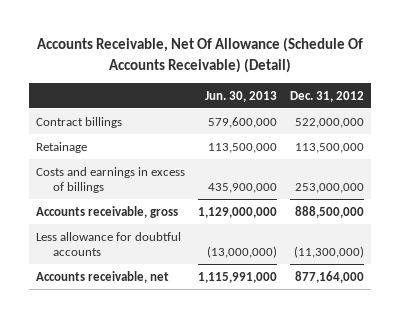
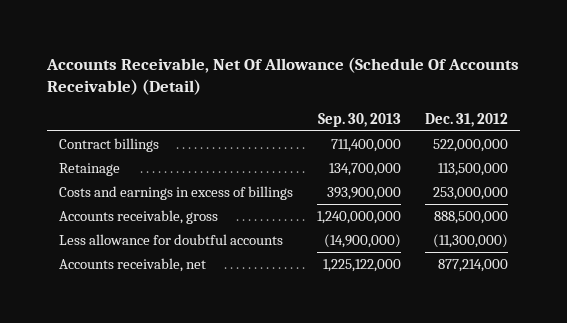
- | Jun. 30, 2013 | Dec. 31, 2012
+ | Sep. 30, 2013 | Dec. 31, 2012
- Accounts receivable, net | 1,115,991,000 | 877,164,000
+ Accounts receivable, net | 1,225,122,000 | 877,214,000

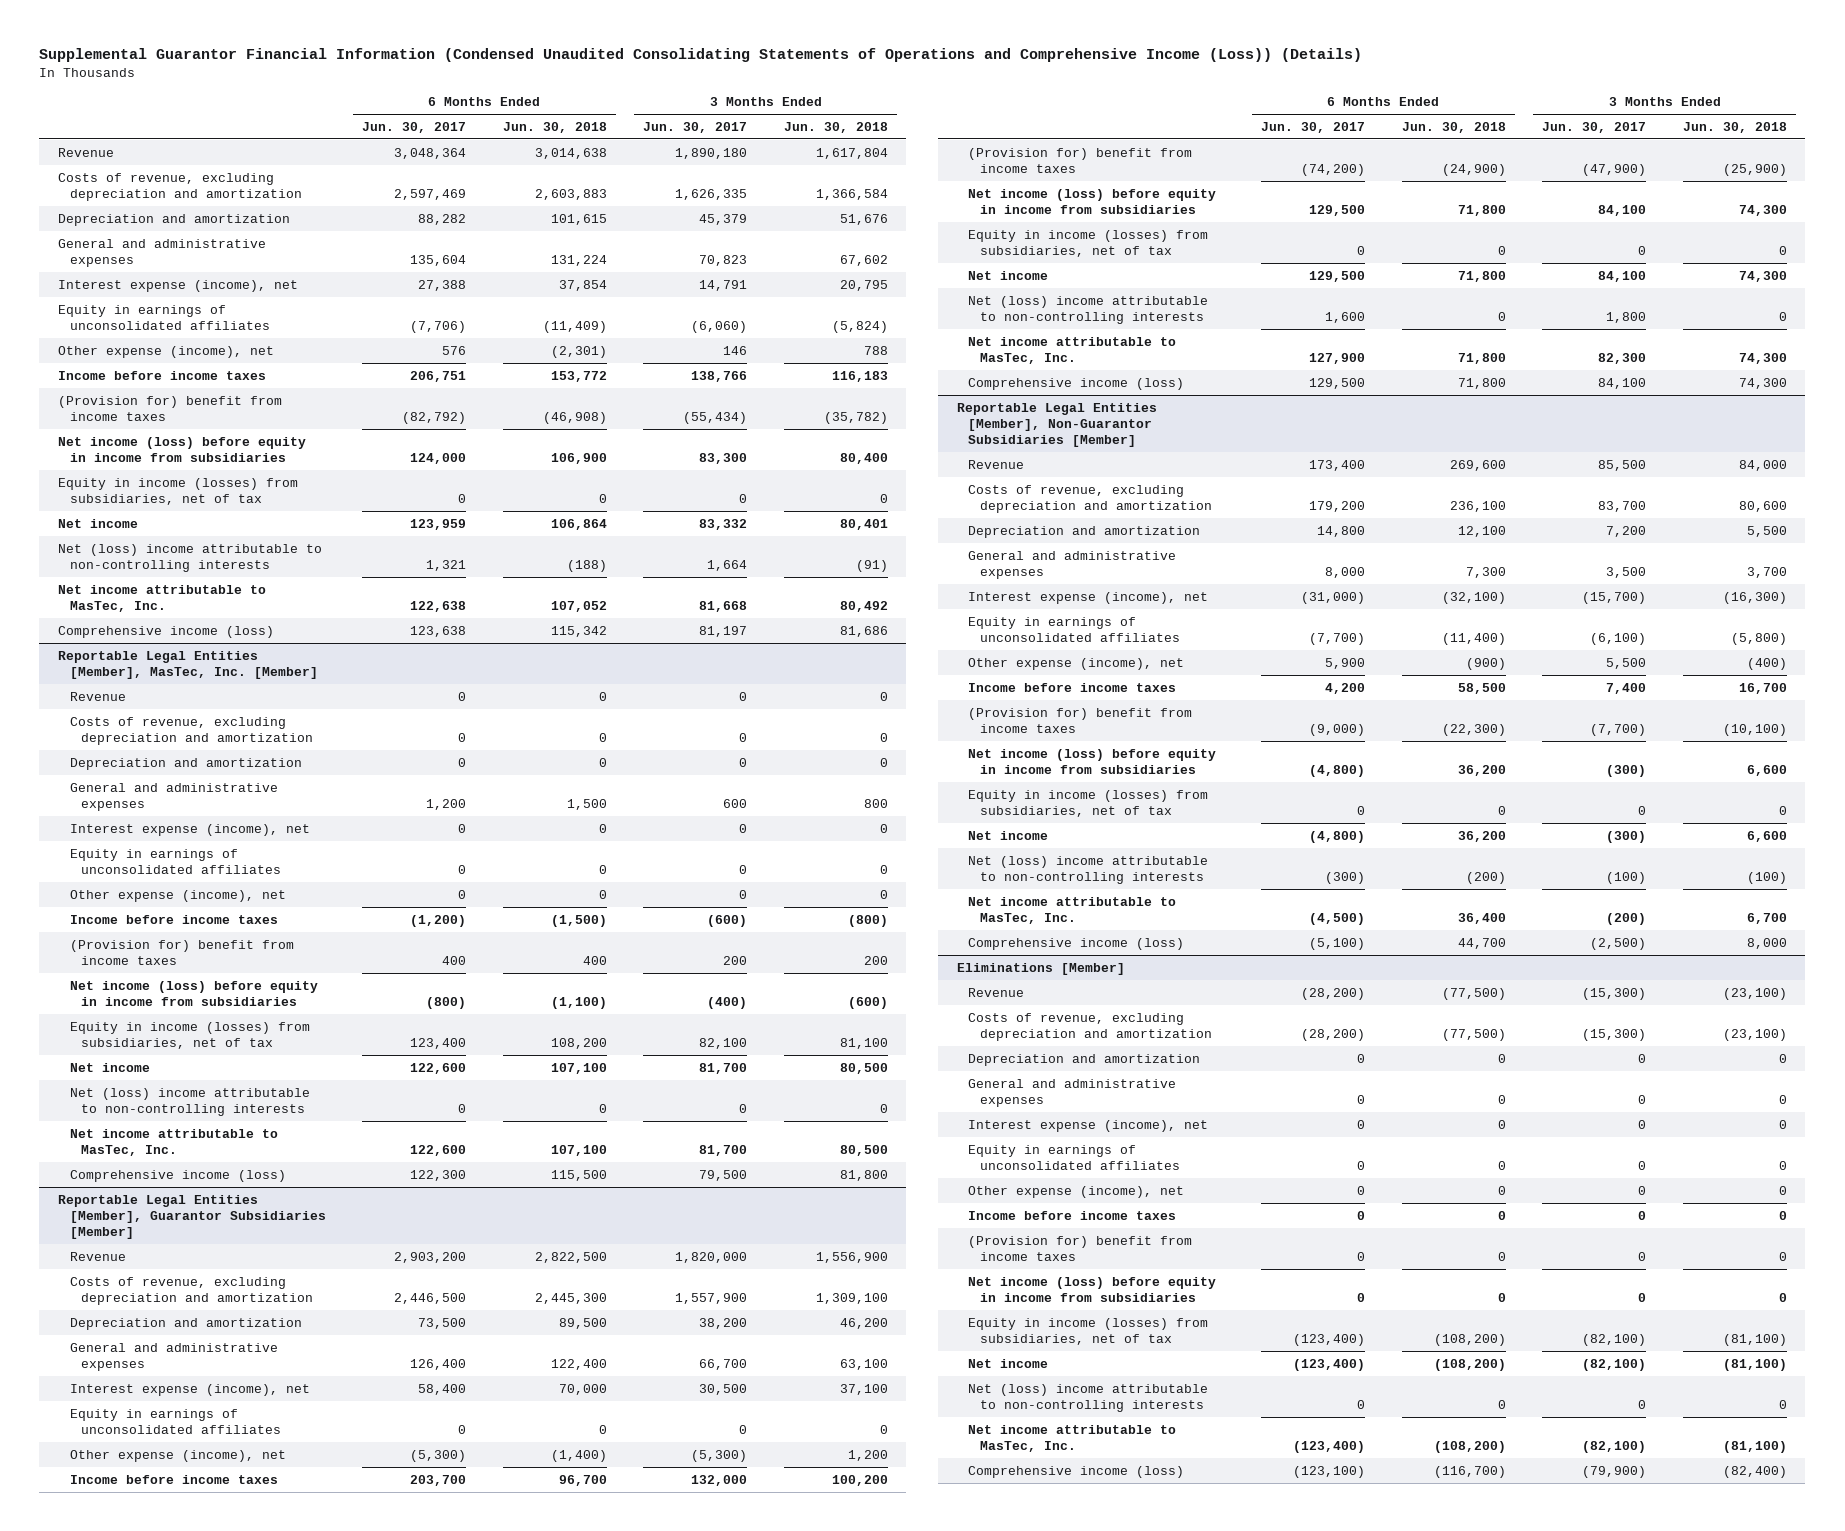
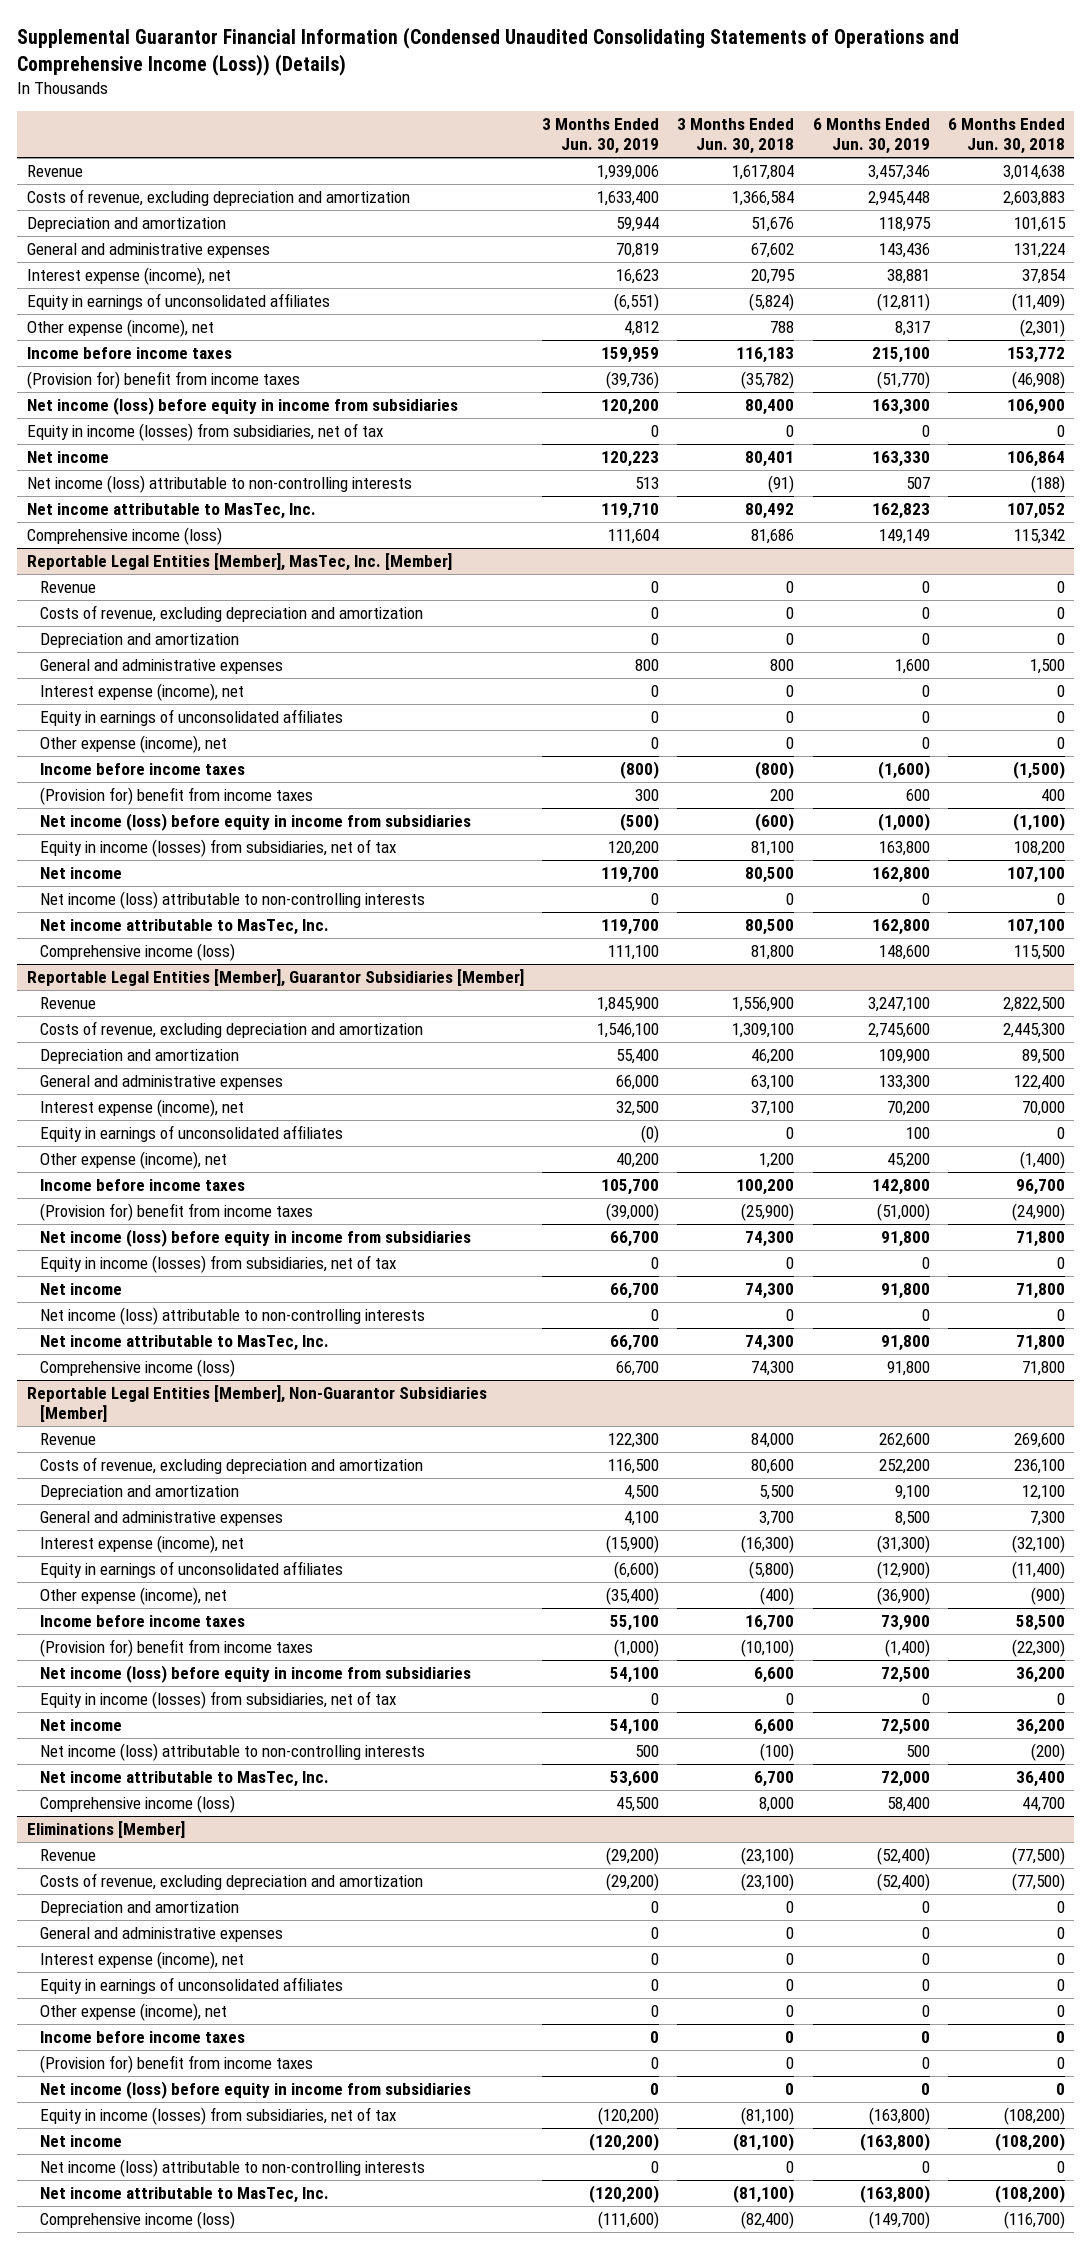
- | 6 Months Ended Jun. 30, 2017 | 6 Months Ended Jun. 30, 2018 | 3 Months Ended Jun. 30, 2017 | 3 Months Ended Jun. 30, 2018
+ | 3 Months Ended Jun. 30, 2019 | 3 Months Ended Jun. 30, 2018 | 6 Months Ended Jun. 30, 2019 | 6 Months Ended Jun. 30, 2018
- Net (loss) income attributable to non-controlling interests | 1,321 | (188) | 1,664 | (91)
+ Net income (loss) attributable to non-controlling interests | 513 | (91) | 507 | (188)
@ Reportable Legal Entities [Member], MasTec, Inc. [Member]
- Net (loss) income attributable to non-controlling interests | 0 | 0 | 0 | 0
+ Net income (loss) attributable to non-controlling interests | 0 | 0 | 0 | 0
@ Reportable Legal Entities [Member], Guarantor Subsidiaries [Member]
- Net (loss) income attributable to non-controlling interests | 1,600 | 0 | 1,800 | 0
+ Net income (loss) attributable to non-controlling interests | 0 | 0 | 0 | 0
@ Reportable Legal Entities [Member], Non-Guarantor Subsidiaries [Member]
- Net (loss) income attributable to non-controlling interests | (300) | (200) | (100) | (100)
+ Net income (loss) attributable to non-controlling interests | 500 | (100) | 500 | (200)
@ Eliminations [Member]
- Net (loss) income attributable to non-controlling interests | 0 | 0 | 0 | 0
+ Net income (loss) attributable to non-controlling interests | 0 | 0 | 0 | 0

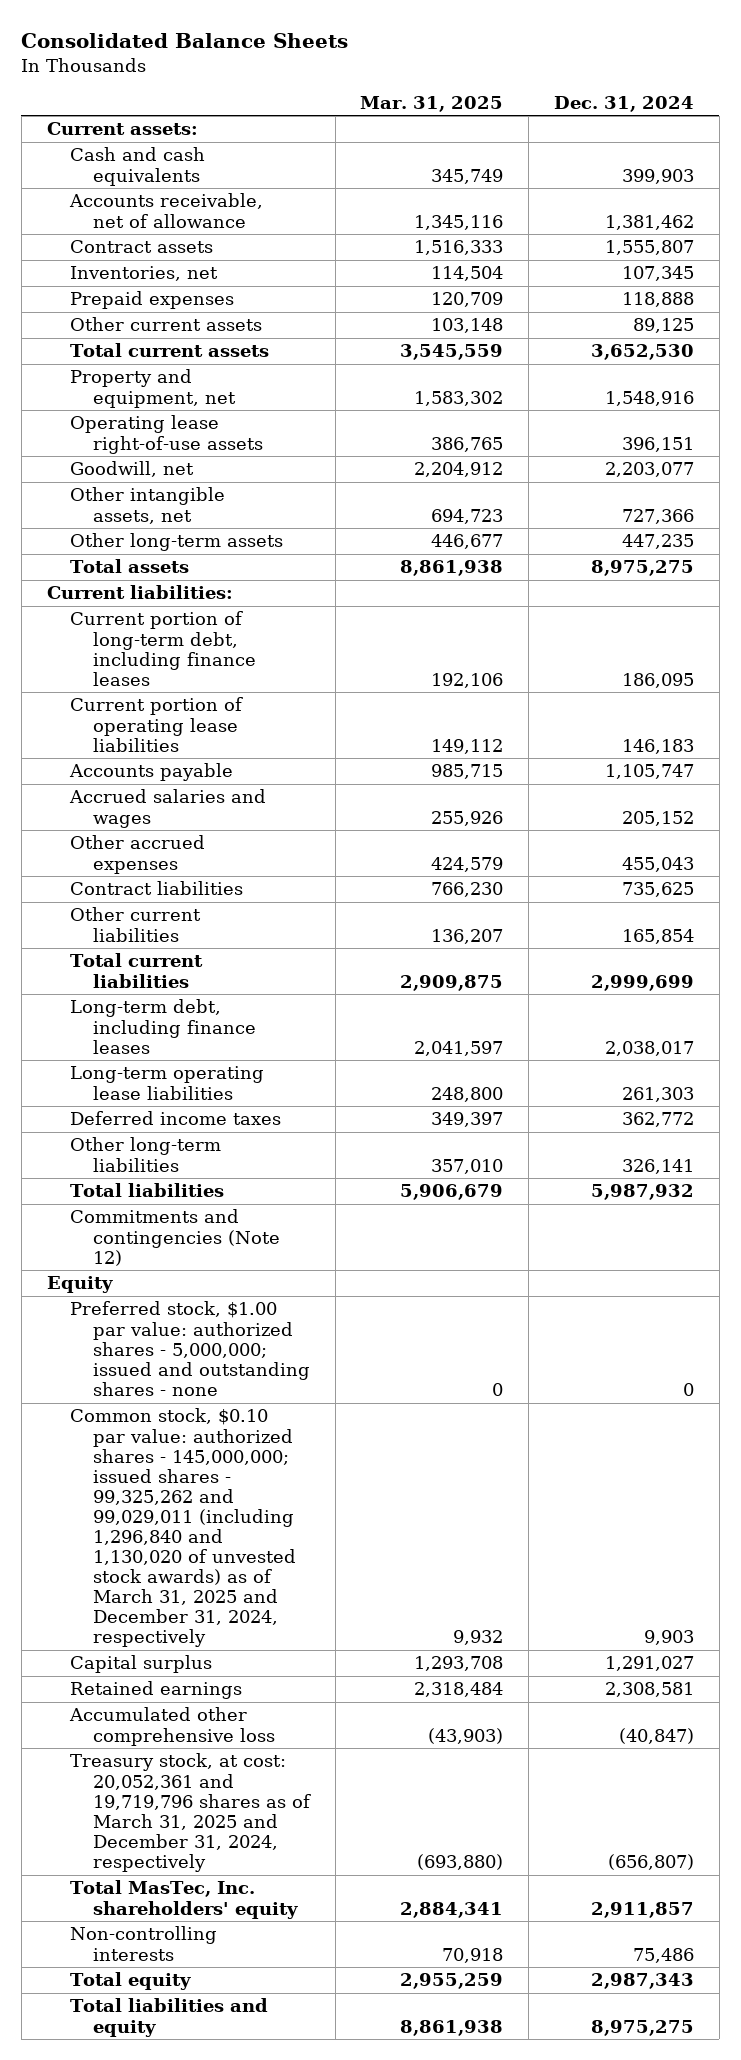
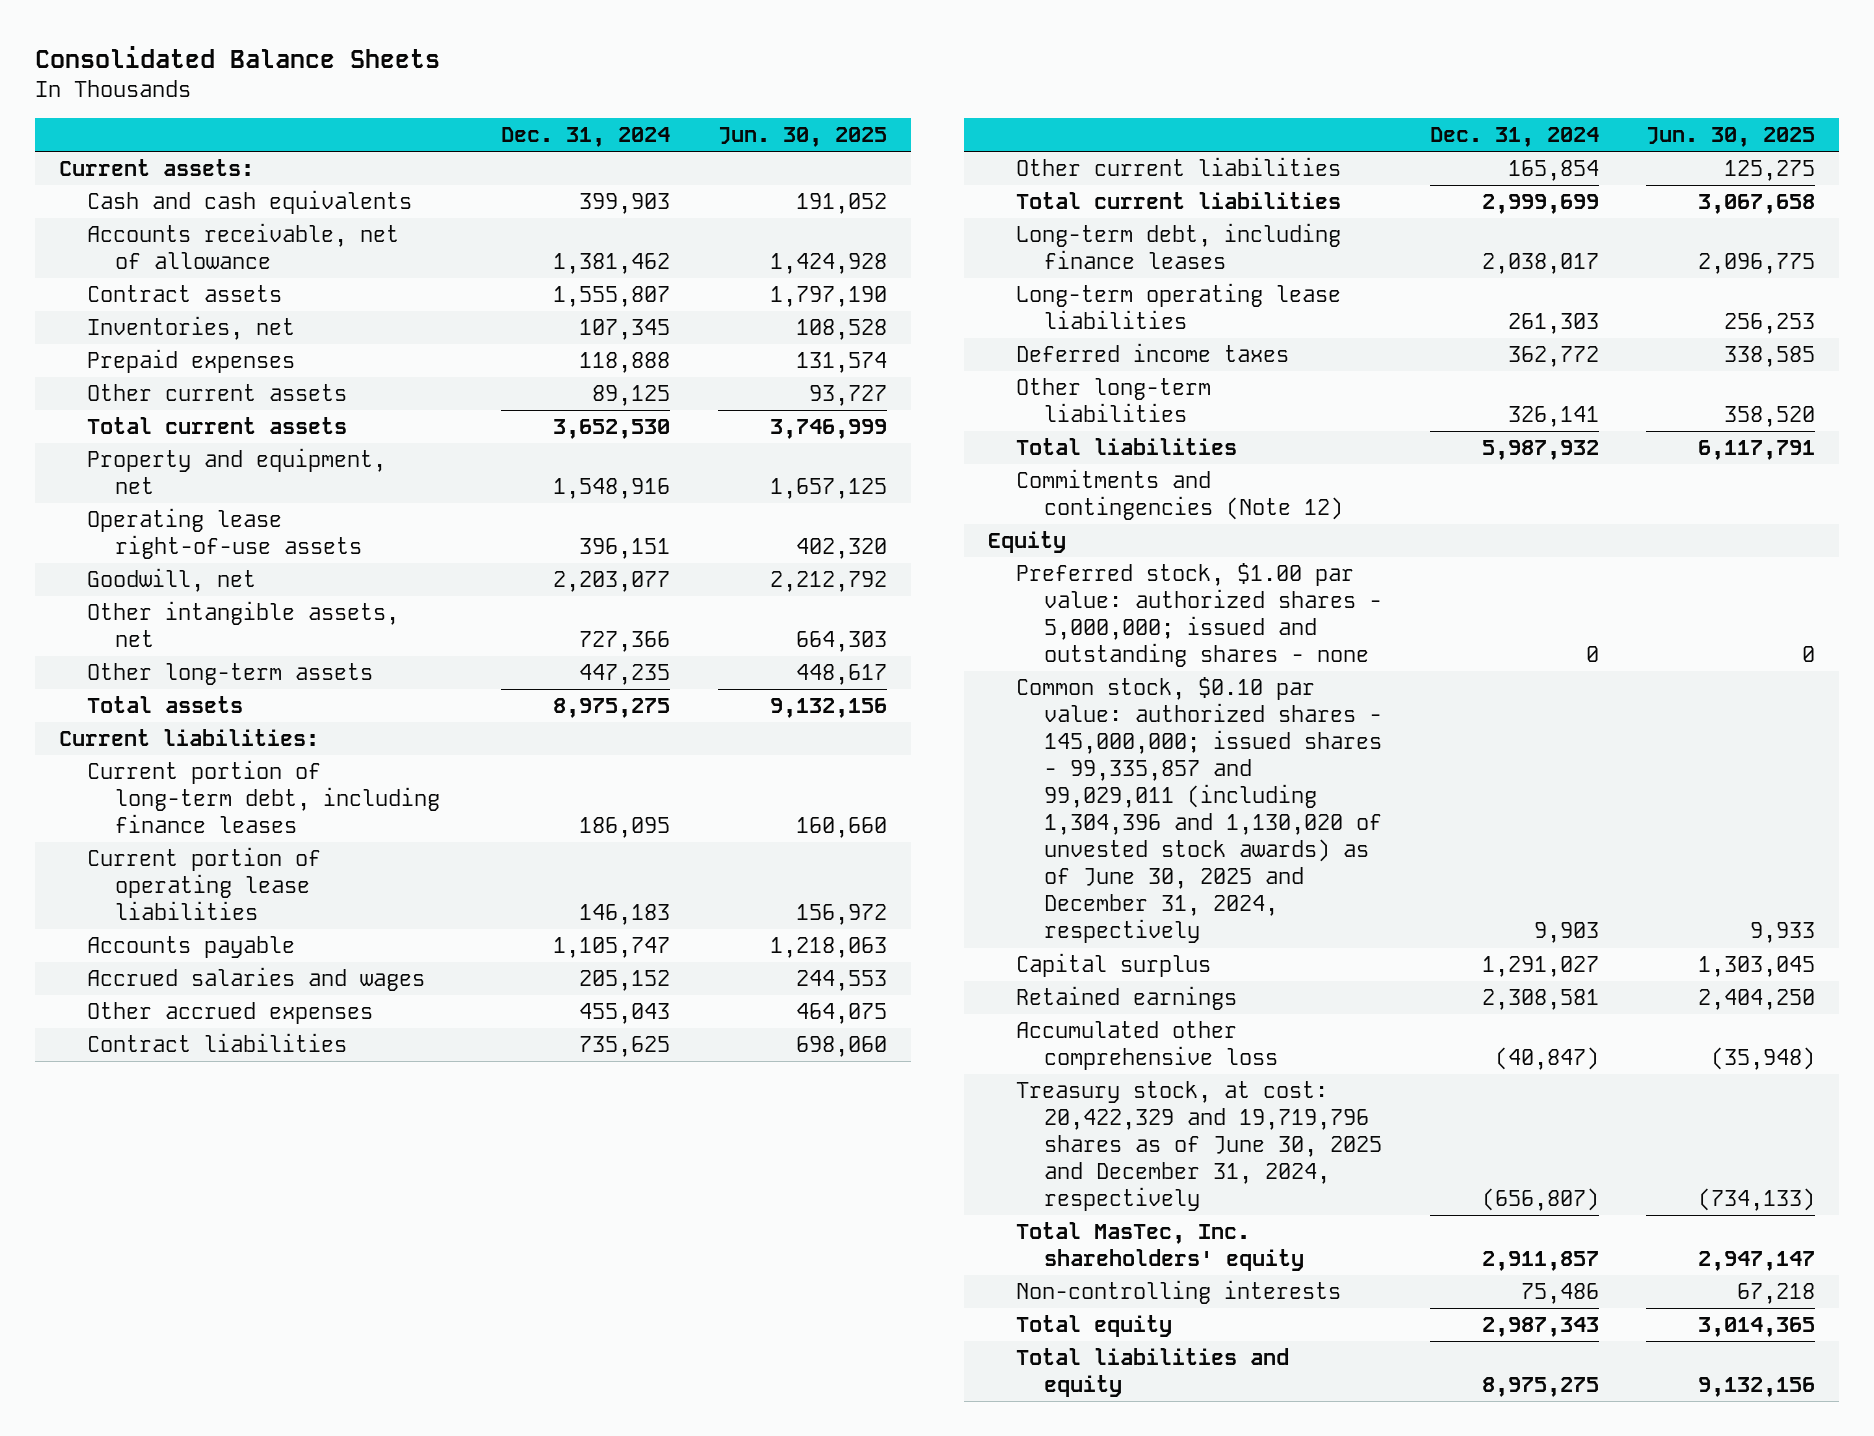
- | Mar. 31, 2025 | Dec. 31, 2024
+ | Dec. 31, 2024 | Jun. 30, 2025
- Common stock, $0.10 par value: authorized shares - 145,000,000; issued shares - 99,325,262 and 99,029,011 (including 1,296,840 and 1,130,020 of unvested stock awards) as of March 31, 2025 and December 31, 2024, respectively | 9,932 | 9,903
+ Common stock, $0.10 par value: authorized shares - 145,000,000; issued shares - 99,335,857 and 99,029,011 (including 1,304,396 and 1,130,020 of unvested stock awards) as of June 30, 2025 and December 31, 2024, respectively | 9,903 | 9,933
- Treasury stock, at cost: 20,052,361 and 19,719,796 shares as of March 31, 2025 and December 31, 2024, respectively | (693,880) | (656,807)
+ Treasury stock, at cost: 20,422,329 and 19,719,796 shares as of June 30, 2025 and December 31, 2024, respectively | (656,807) | (734,133)

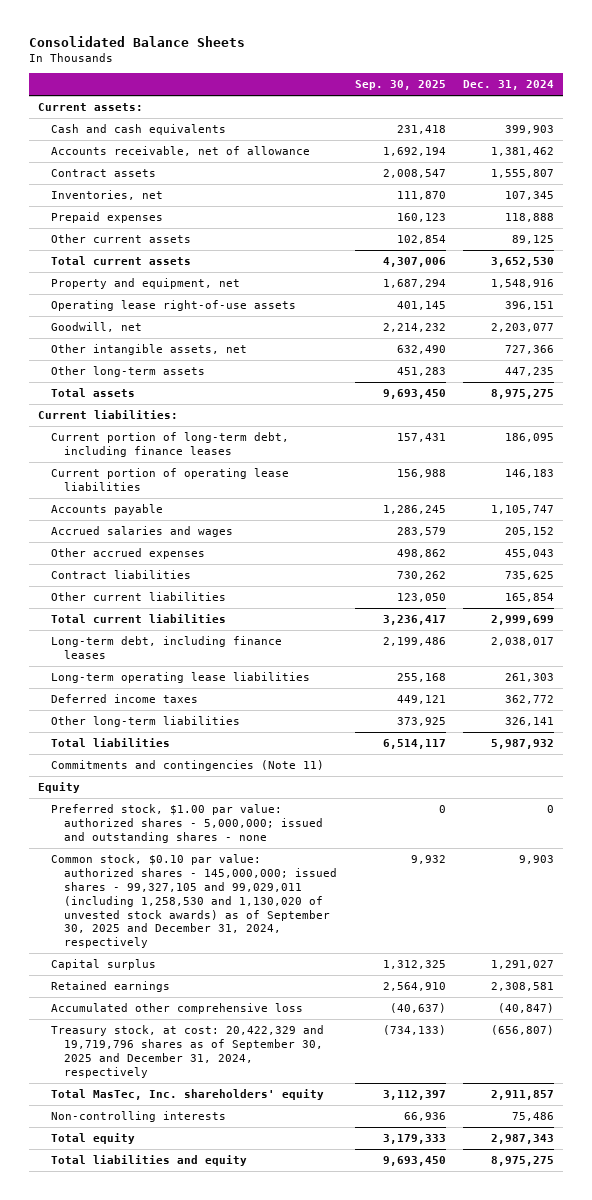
- | Dec. 31, 2024 | Jun. 30, 2025
+ | Sep. 30, 2025 | Dec. 31, 2024
- Commitments and contingencies (Note 12)
+ Commitments and contingencies (Note 11)
- Common stock, $0.10 par value: authorized shares - 145,000,000; issued shares - 99,335,857 and 99,029,011 (including 1,304,396 and 1,130,020 of unvested stock awards) as of June 30, 2025 and December 31, 2024, respectively | 9,903 | 9,933
+ Common stock, $0.10 par value: authorized shares - 145,000,000; issued shares - 99,327,105 and 99,029,011 (including 1,258,530 and 1,130,020 of unvested stock awards) as of September 30, 2025 and December 31, 2024, respectively | 9,932 | 9,903
- Treasury stock, at cost: 20,422,329 and 19,719,796 shares as of June 30, 2025 and December 31, 2024, respectively | (656,807) | (734,133)
+ Treasury stock, at cost: 20,422,329 and 19,719,796 shares as of September 30, 2025 and December 31, 2024, respectively | (734,133) | (656,807)

